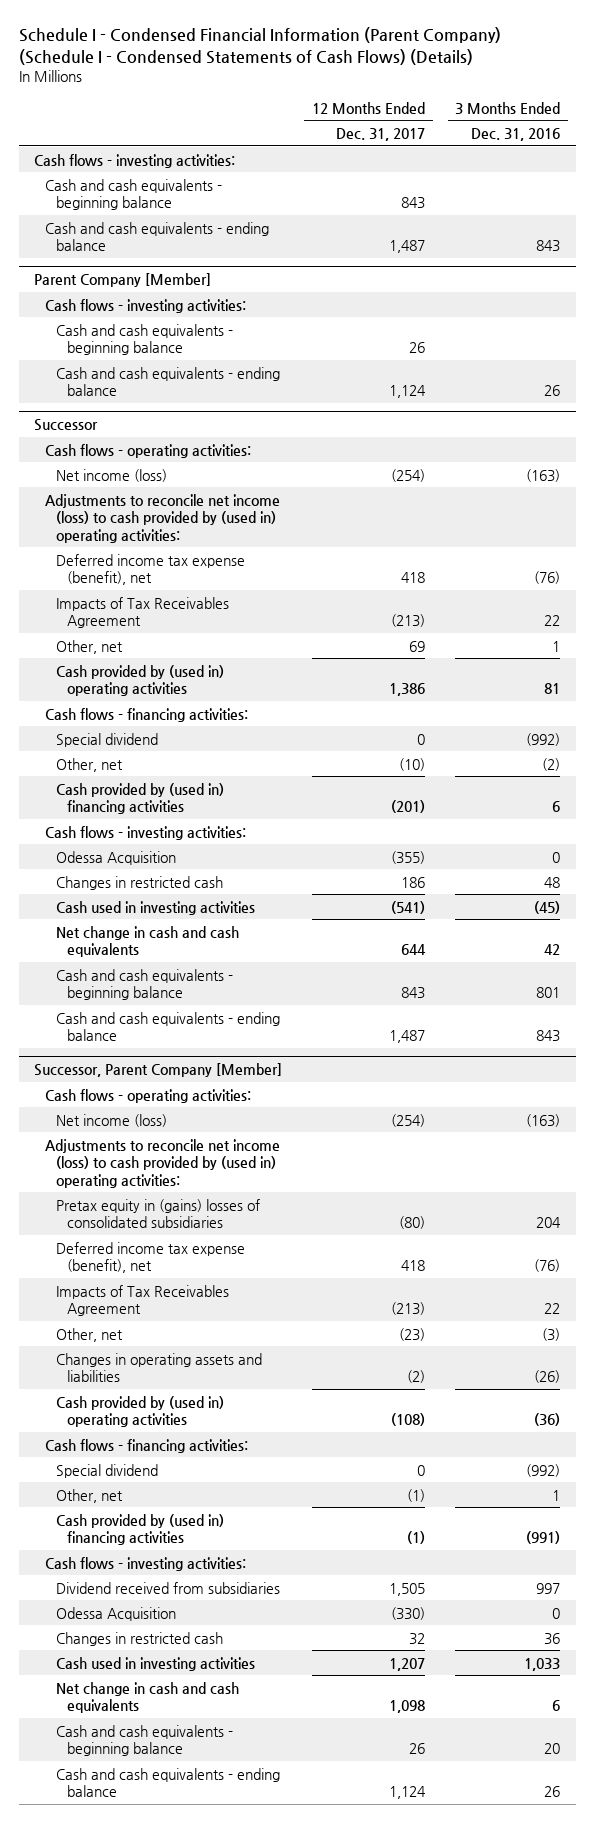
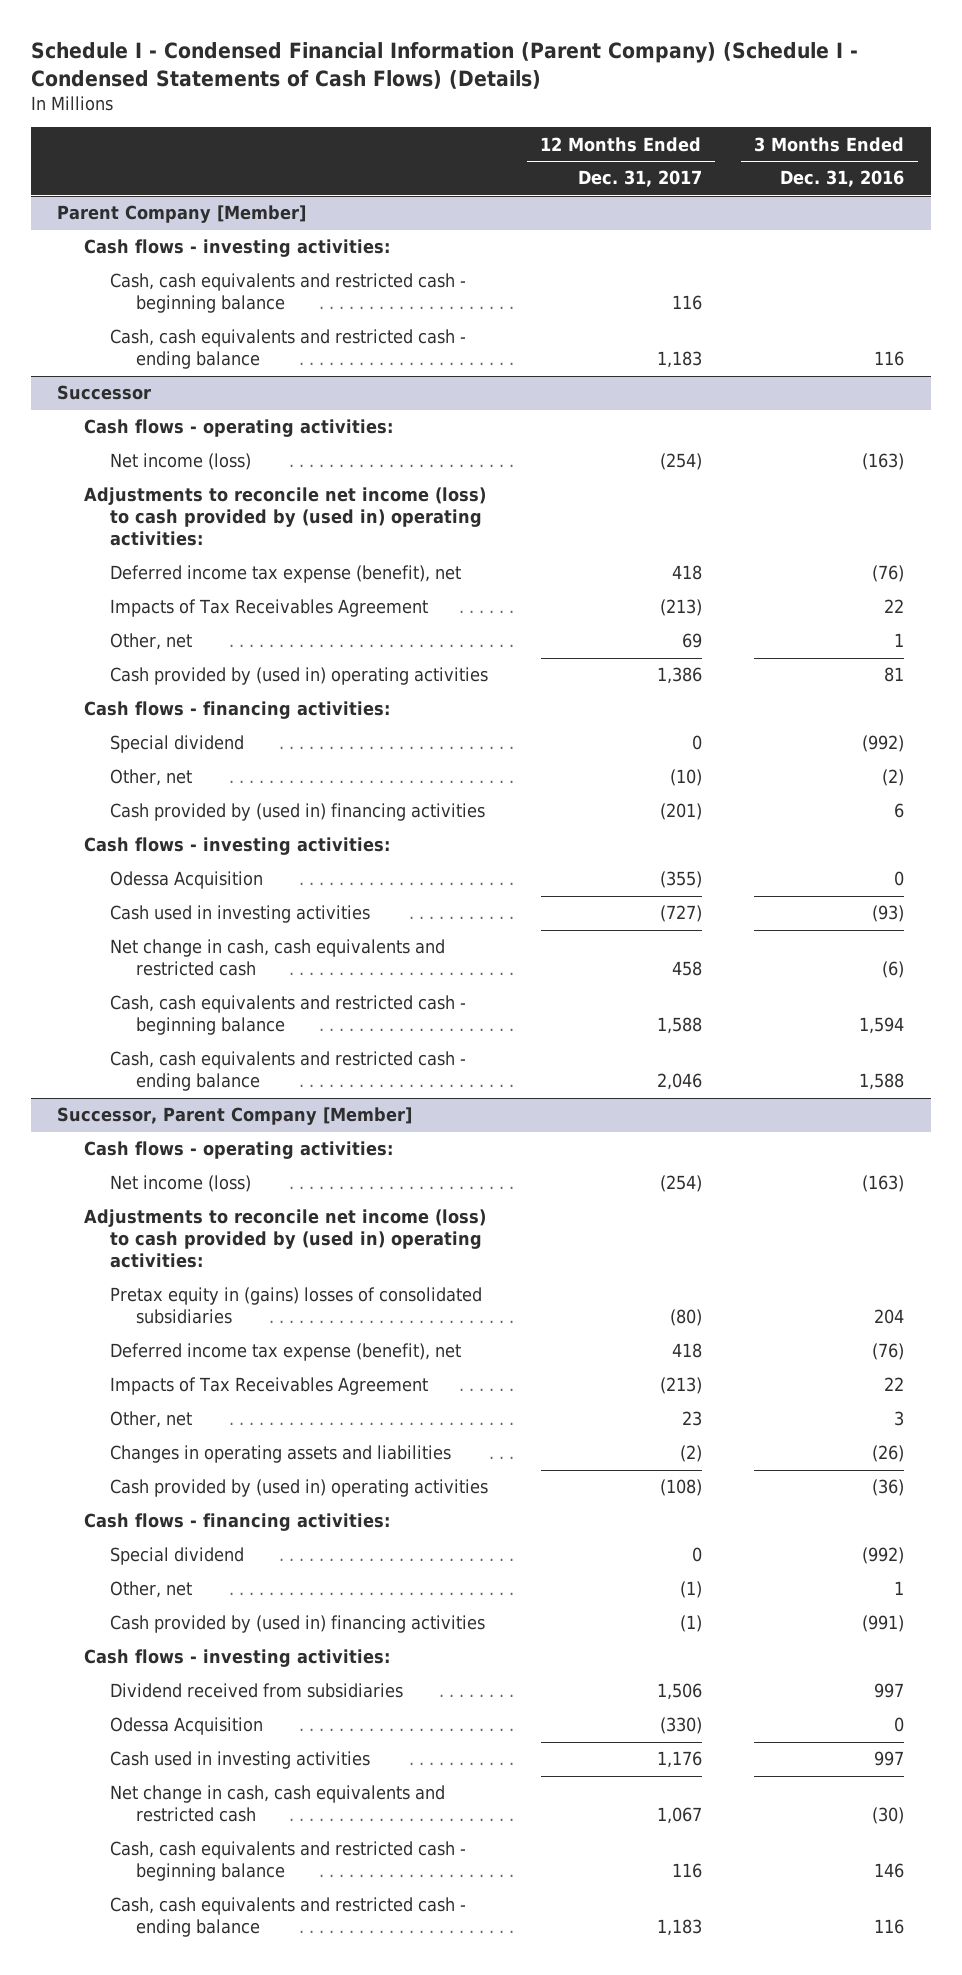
- Cash flows - investing activities:
- Cash and cash equivalents - beginning balance | 843 |
- Cash and cash equivalents - ending balance | 1,487 | 843
@ Parent Company [Member]
- Cash and cash equivalents - beginning balance | 26 |
- Cash and cash equivalents - ending balance | 1,124 | 26
+ Cash, cash equivalents and restricted cash - beginning balance | 116 |
+ Cash, cash equivalents and restricted cash - ending balance | 1,183 | 116
@ Successor
- Changes in restricted cash | 186 | 48
- Cash used in investing activities | (541) | (45)
- Net change in cash and cash equivalents | 644 | 42
- Cash and cash equivalents - beginning balance | 843 | 801
- Cash and cash equivalents - ending balance | 1,487 | 843
+ Cash used in investing activities | (727) | (93)
+ Net change in cash, cash equivalents and restricted cash | 458 | (6)
+ Cash, cash equivalents and restricted cash - beginning balance | 1,588 | 1,594
+ Cash, cash equivalents and restricted cash - ending balance | 2,046 | 1,588
@ Successor, Parent Company [Member]
- Other, net | (23) | (3)
+ Other, net | 23 | 3
- Dividend received from subsidiaries | 1,505 | 997
+ Dividend received from subsidiaries | 1,506 | 997
- Changes in restricted cash | 32 | 36
- Cash used in investing activities | 1,207 | 1,033
- Net change in cash and cash equivalents | 1,098 | 6
- Cash and cash equivalents - beginning balance | 26 | 20
- Cash and cash equivalents - ending balance | 1,124 | 26
+ Cash used in investing activities | 1,176 | 997
+ Net change in cash, cash equivalents and restricted cash | 1,067 | (30)
+ Cash, cash equivalents and restricted cash - beginning balance | 116 | 146
+ Cash, cash equivalents and restricted cash - ending balance | 1,183 | 116

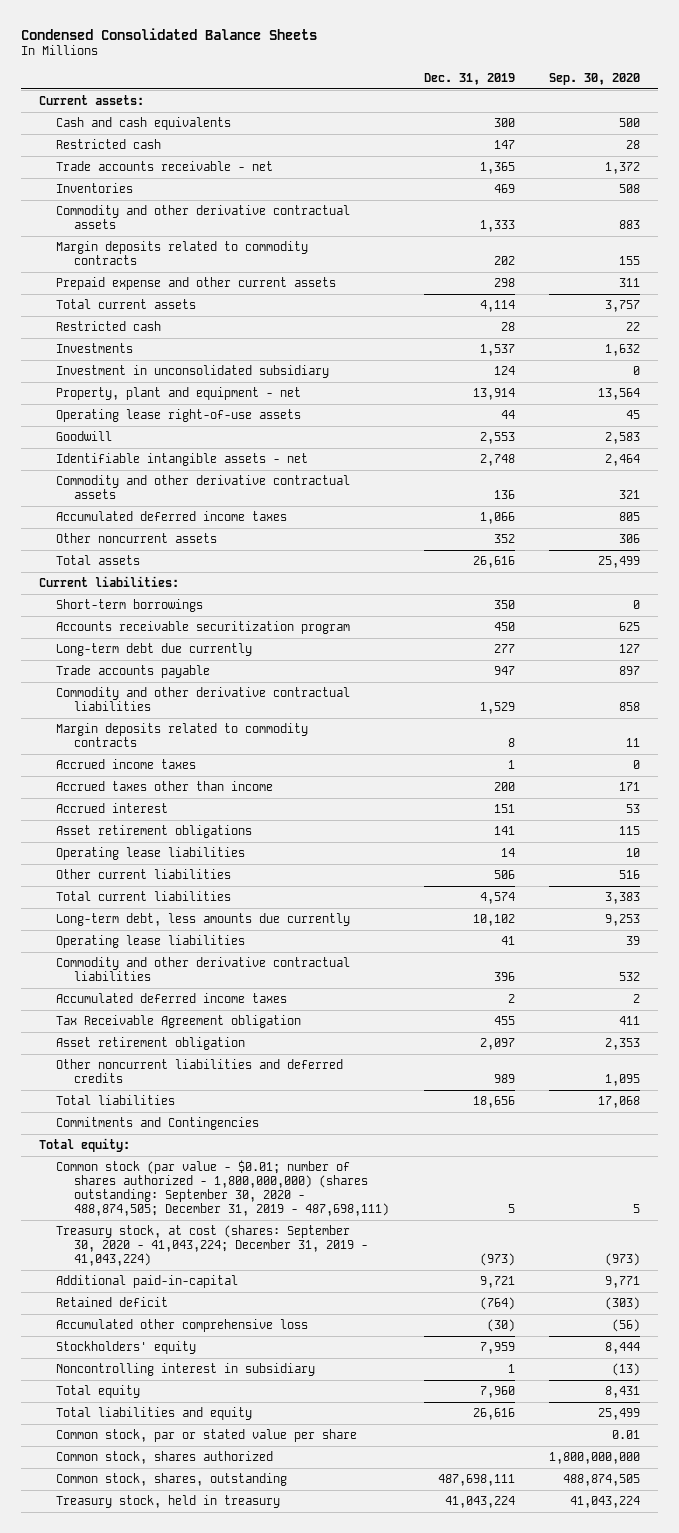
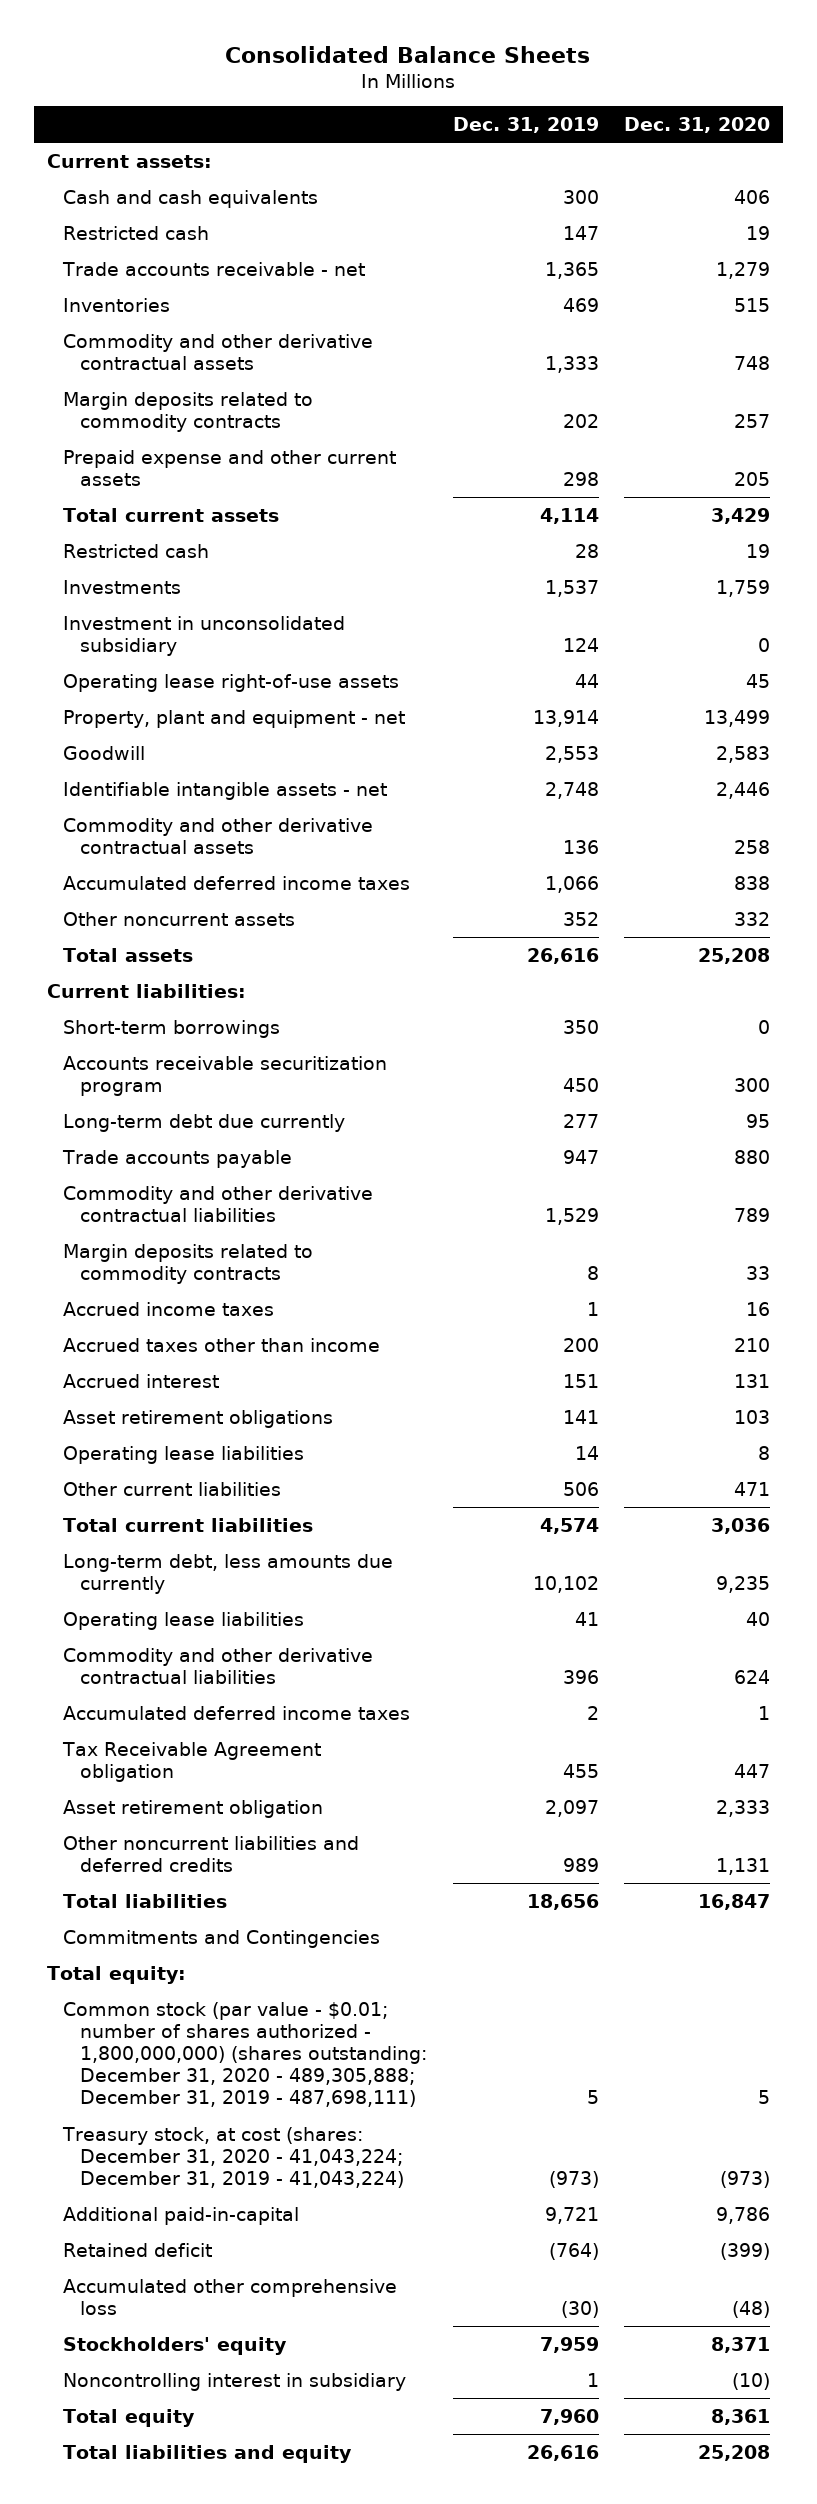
- Condensed Consolidated Balance Sheets
+ Consolidated Balance Sheets
- | Dec. 31, 2019 | Sep. 30, 2020
+ | Dec. 31, 2019 | Dec. 31, 2020
moved down: Property, plant and equipment - net | 13,914 | 13,499
- Common stock (par value - $0.01; number of shares authorized - 1,800,000,000) (shares outstanding: September 30, 2020 - 488,874,505; December 31, 2019 - 487,698,111) | 5 | 5
- Treasury stock, at cost (shares: September 30, 2020 - 41,043,224; December 31, 2019 - 41,043,224) | (973) | (973)
+ Common stock (par value - $0.01; number of shares authorized - 1,800,000,000) (shares outstanding: December 31, 2020 - 489,305,888; December 31, 2019 - 487,698,111) | 5 | 5
+ Treasury stock, at cost (shares: December 31, 2020 - 41,043,224; December 31, 2019 - 41,043,224) | (973) | (973)
- Common stock, par or stated value per share | | 0.01
- Common stock, shares authorized | | 1,800,000,000
- Common stock, shares, outstanding | 487,698,111 | 488,874,505
- Treasury stock, held in treasury | 41,043,224 | 41,043,224

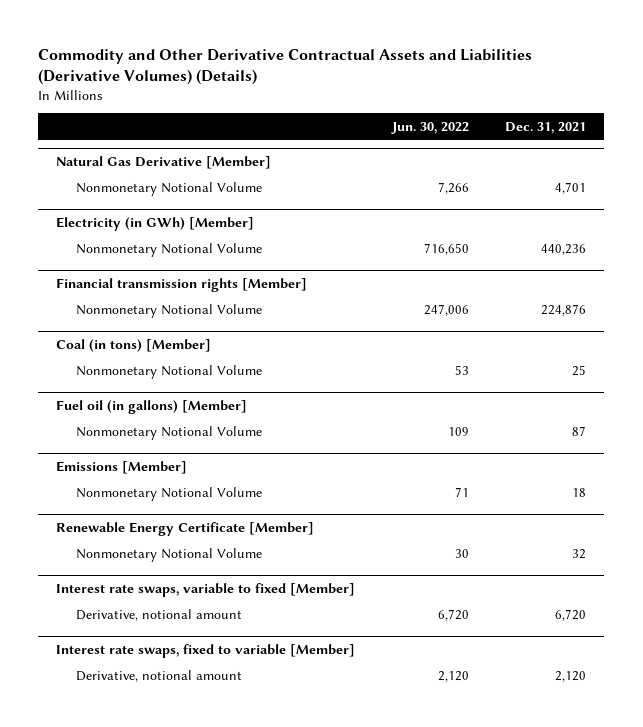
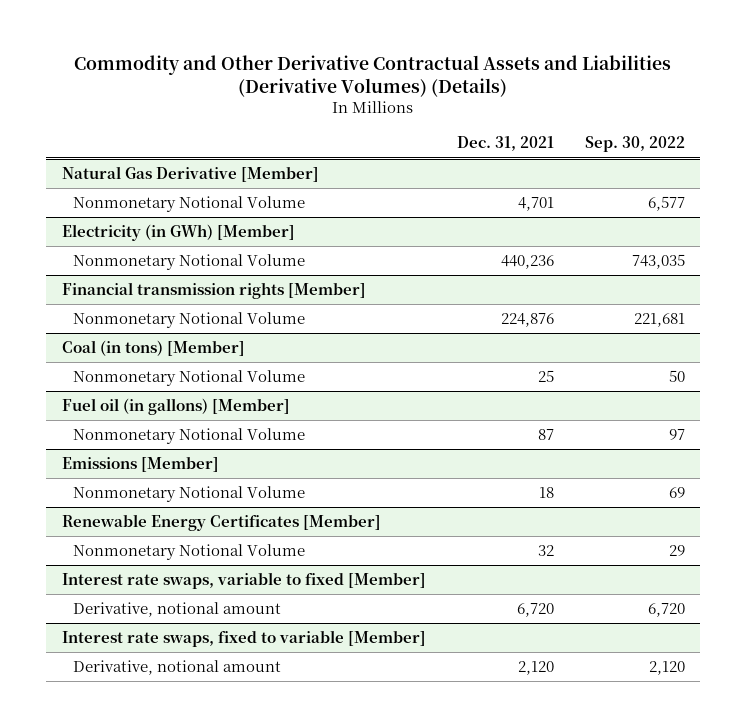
- | Jun. 30, 2022 | Dec. 31, 2021
+ | Dec. 31, 2021 | Sep. 30, 2022
- Renewable Energy Certificate [Member]
+ Renewable Energy Certificates [Member]

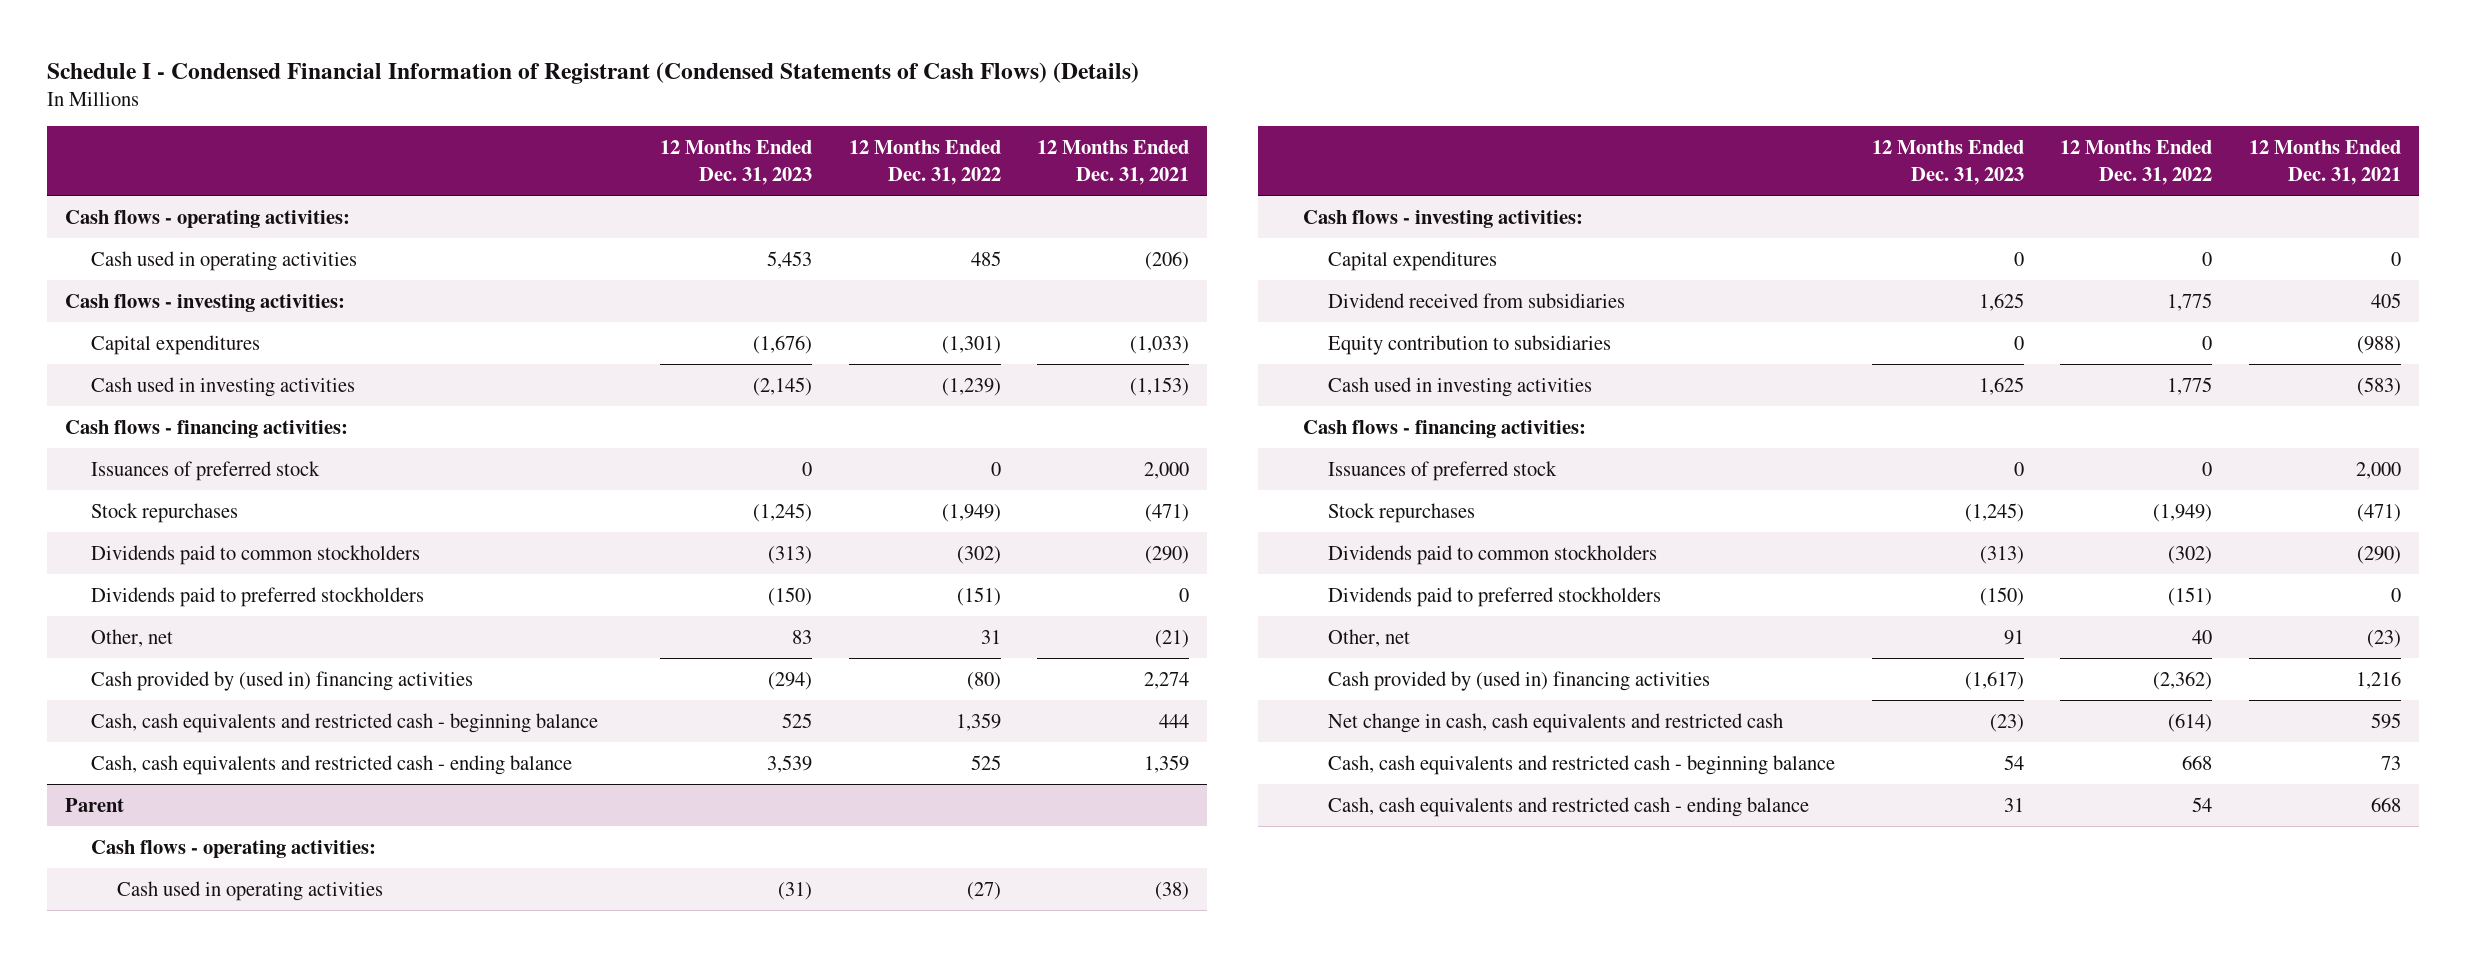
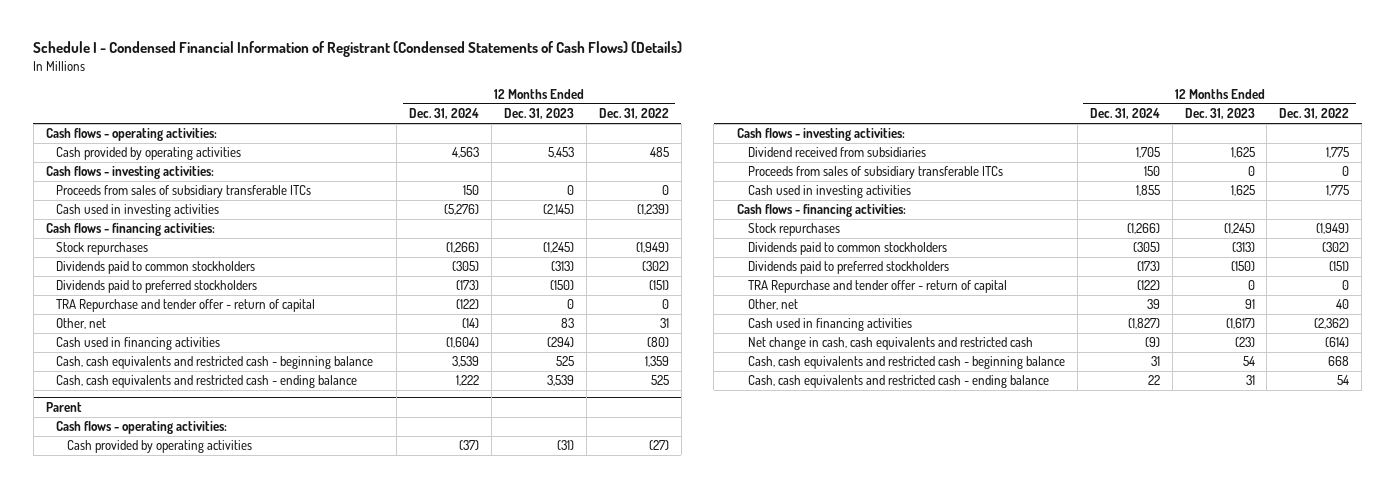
- | 12 Months Ended Dec. 31, 2023 | 12 Months Ended Dec. 31, 2022 | 12 Months Ended Dec. 31, 2021
+ | 12 Months Ended Dec. 31, 2024 | 12 Months Ended Dec. 31, 2023 | 12 Months Ended Dec. 31, 2022
- Cash used in operating activities | 5,453 | 485 | (206)
+ Cash provided by operating activities | 4,563 | 5,453 | 485
- Capital expenditures | (1,676) | (1,301) | (1,033)
+ Proceeds from sales of subsidiary transferable ITCs | 150 | 0 | 0
- Issuances of preferred stock | 0 | 0 | 2,000
+ TRA Repurchase and tender offer - return of capital | (122) | 0 | 0
- Cash provided by (used in) financing activities | (294) | (80) | 2,274
+ Cash used in financing activities | (1,604) | (294) | (80)
@ Parent
- Cash used in operating activities | (31) | (27) | (38)
+ Cash provided by operating activities | (37) | (31) | (27)
- Capital expenditures | 0 | 0 | 0
- Equity contribution to subsidiaries | 0 | 0 | (988)
+ Proceeds from sales of subsidiary transferable ITCs | 150 | 0 | 0
- Issuances of preferred stock | 0 | 0 | 2,000
+ TRA Repurchase and tender offer - return of capital | (122) | 0 | 0
- Cash provided by (used in) financing activities | (1,617) | (2,362) | 1,216
+ Cash used in financing activities | (1,827) | (1,617) | (2,362)

